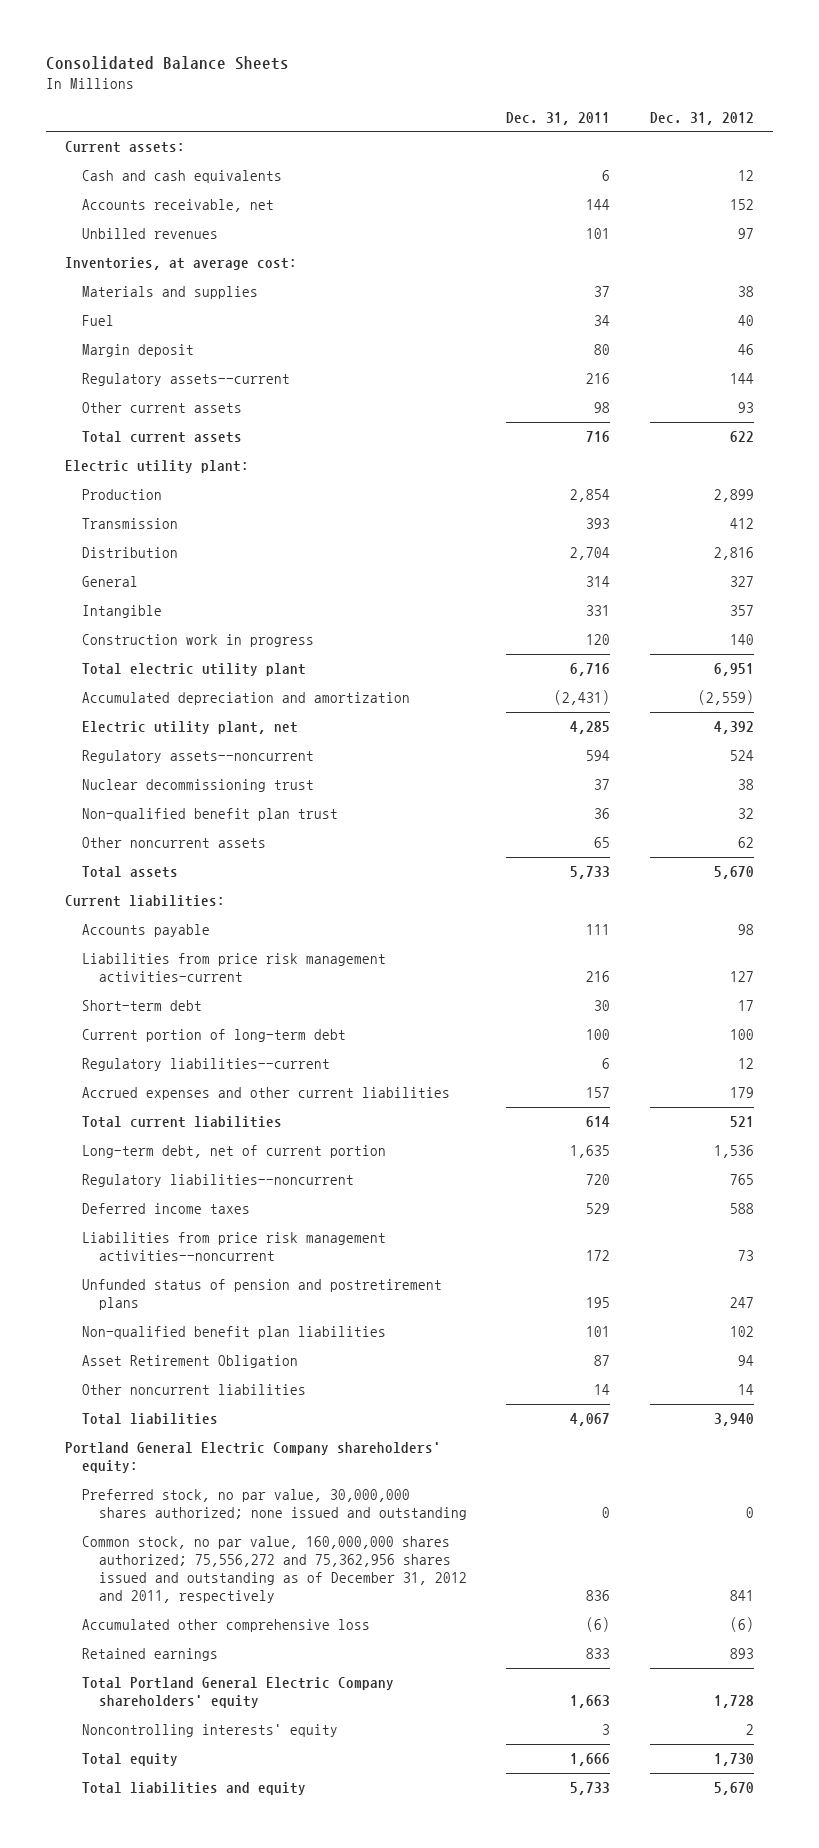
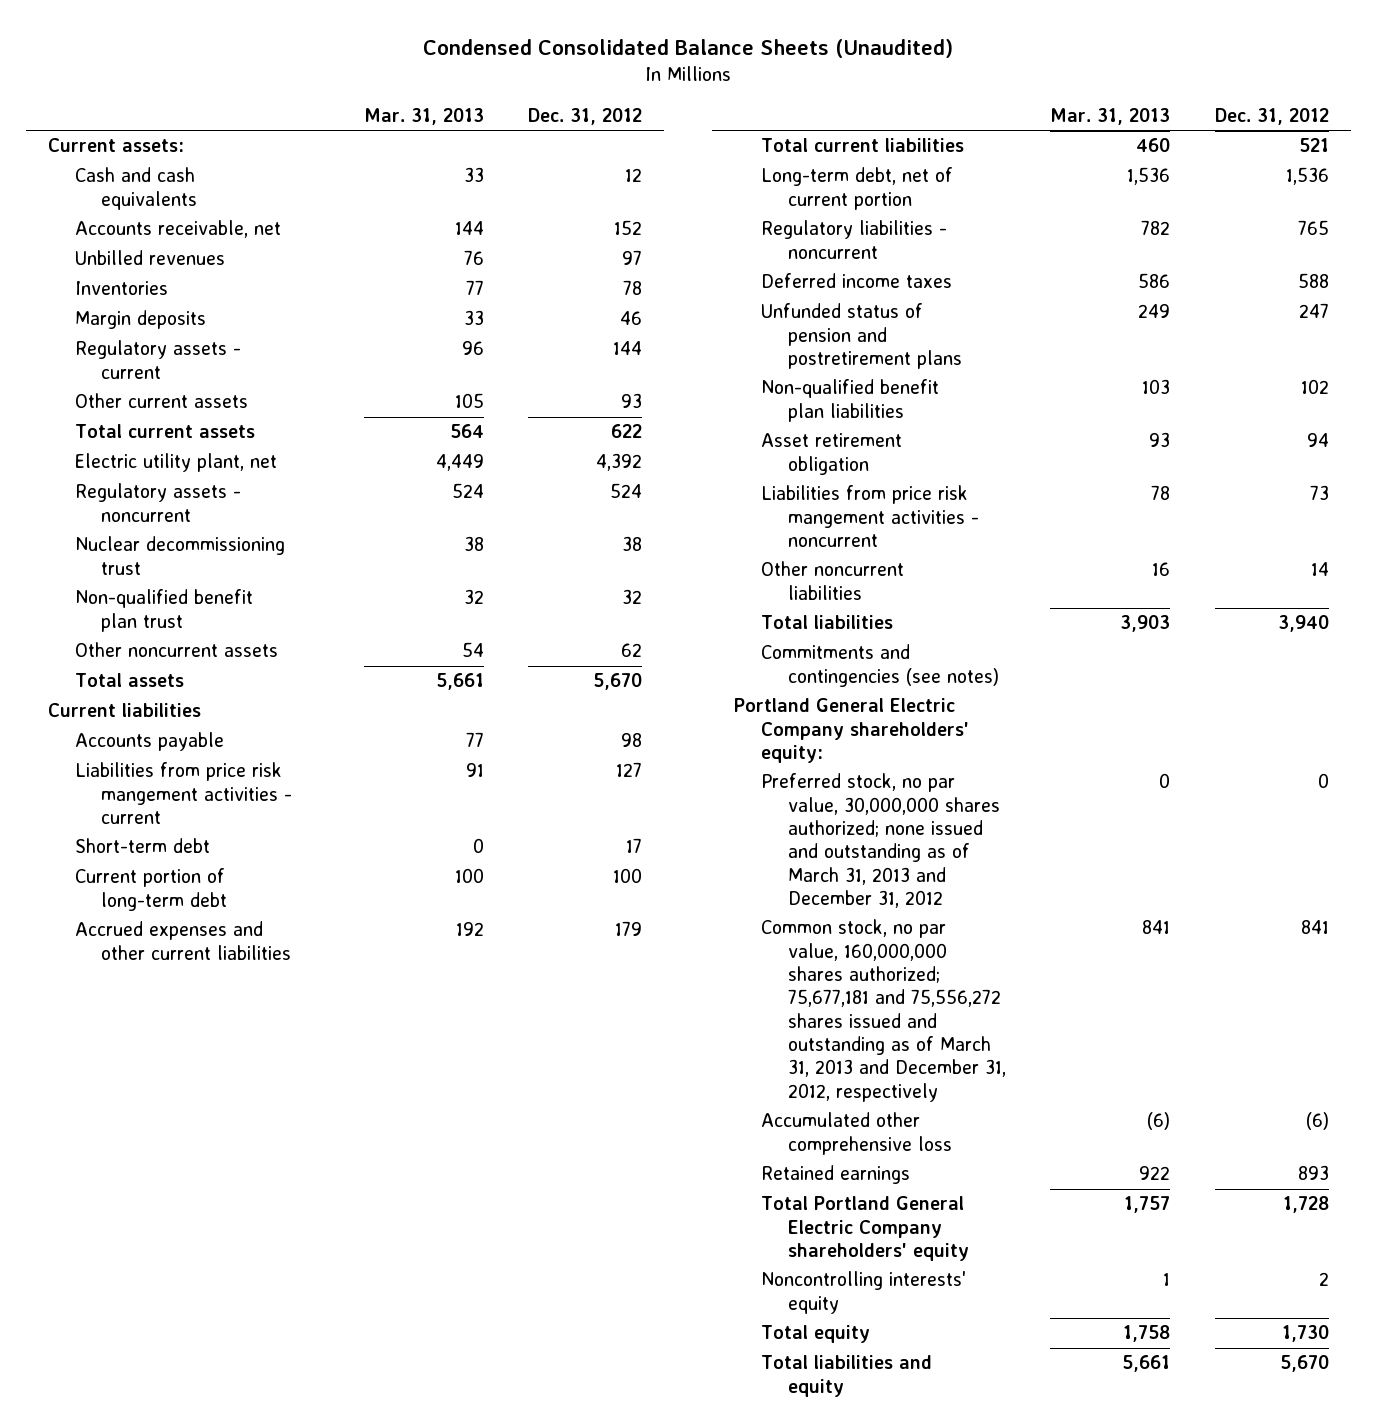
- Consolidated Balance Sheets
+ Condensed Consolidated Balance Sheets (Unaudited)
- | Dec. 31, 2011 | Dec. 31, 2012
+ | Mar. 31, 2013 | Dec. 31, 2012
- Inventories, at average cost:
- Materials and supplies | 37 | 38
- Fuel | 34 | 40
- Margin deposit | 80 | 46
- Regulatory assets--current | 216 | 144
+ Inventories | 77 | 78
+ Margin deposits | 33 | 46
+ Regulatory assets - current | 96 | 144
- Electric utility plant:
- Production | 2,854 | 2,899
- Transmission | 393 | 412
- Distribution | 2,704 | 2,816
- General | 314 | 327
- Intangible | 331 | 357
- Construction work in progress | 120 | 140
- Total electric utility plant | 6,716 | 6,951
- Accumulated depreciation and amortization | (2,431) | (2,559)
- Regulatory assets--noncurrent | 594 | 524
+ Regulatory assets - noncurrent | 524 | 524
- Current liabilities:
+ Current liabilities
- Liabilities from price risk management activities-current | 216 | 127
+ Liabilities from price risk mangement activities - current | 91 | 127
- Regulatory liabilities--current | 6 | 12
- Regulatory liabilities--noncurrent | 720 | 765
+ Regulatory liabilities - noncurrent | 782 | 765
- Liabilities from price risk management activities--noncurrent | 172 | 73
- Asset Retirement Obligation | 87 | 94
+ Asset retirement obligation | 93 | 94
+ Liabilities from price risk mangement activities - noncurrent | 78 | 73
+ Commitments and contingencies (see notes)
- Preferred stock, no par value, 30,000,000 shares authorized; none issued and outstanding | 0 | 0
- Common stock, no par value, 160,000,000 shares authorized; 75,556,272 and 75,362,956 shares issued and outstanding as of December 31, 2012 and 2011, respectively | 836 | 841
+ Preferred stock, no par value, 30,000,000 shares authorized; none issued and outstanding as of March 31, 2013 and December 31, 2012 | 0 | 0
+ Common stock, no par value, 160,000,000 shares authorized; 75,677,181 and 75,556,272 shares issued and outstanding as of March 31, 2013 and December 31, 2012, respectively | 841 | 841

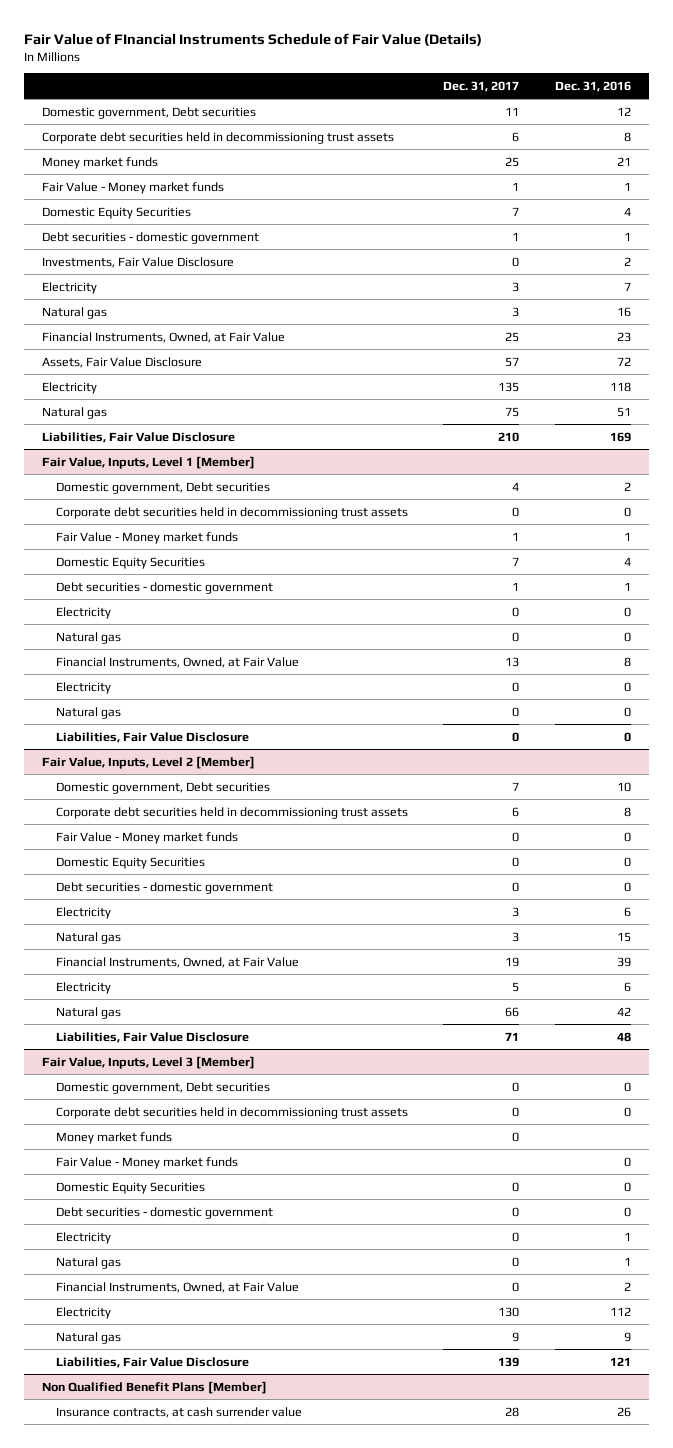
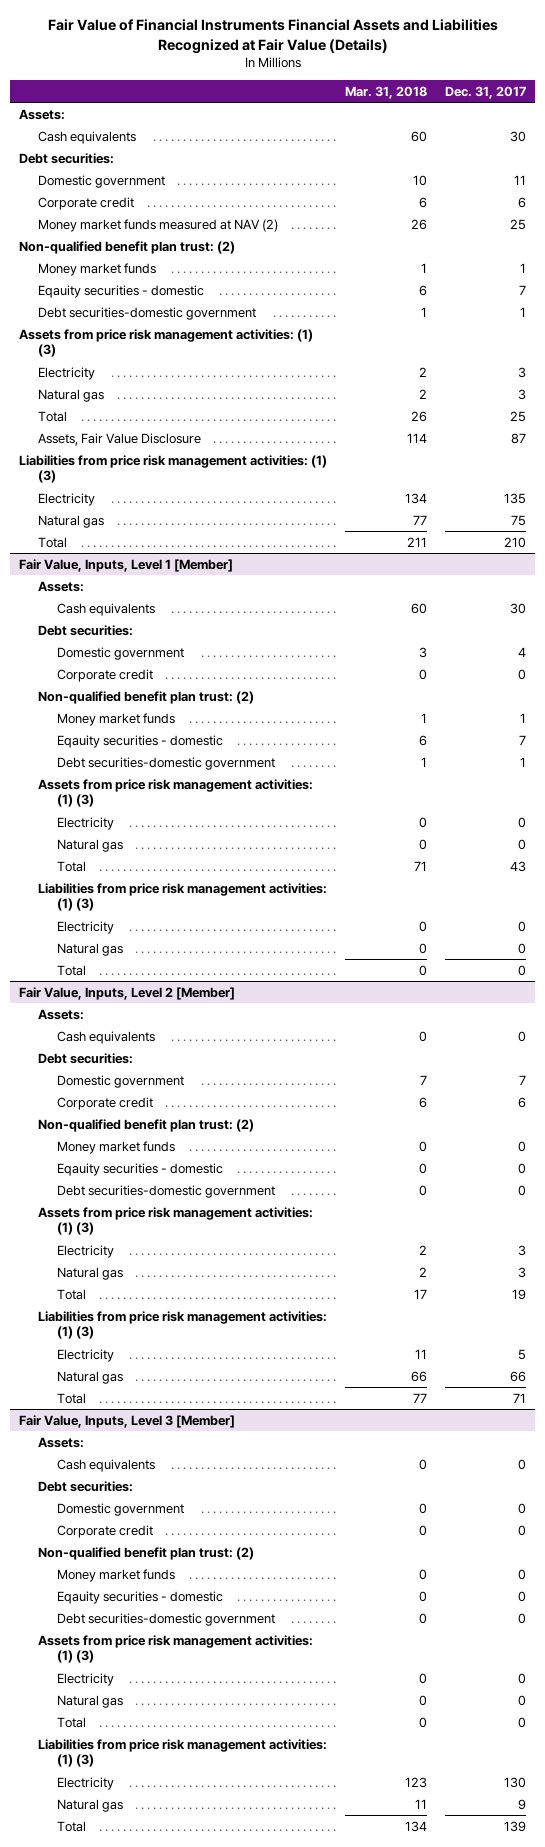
- Fair Value of FInancial Instruments Schedule of Fair Value (Details)
+ Fair Value of Financial Instruments Financial Assets and Liabilities Recognized at Fair Value (Details)
- | Dec. 31, 2017 | Dec. 31, 2016
+ | Mar. 31, 2018 | Dec. 31, 2017
- Domestic government, Debt securities | 11 | 12
- Corporate debt securities held in decommissioning trust assets | 6 | 8
- Money market funds | 25 | 21
- Fair Value - Money market funds | 1 | 1
- Domestic Equity Securities | 7 | 4
- Debt securities - domestic government | 1 | 1
- Investments, Fair Value Disclosure | 0 | 2
+ Assets:
+ Cash equivalents | 60 | 30
+ Debt securities:
+ Domestic government | 10 | 11
+ Corporate credit | 6 | 6
+ Money market funds measured at NAV (2) | 26 | 25
+ Non-qualified benefit plan trust: (2)
+ Money market funds | 1 | 1
+ Eqauity securities - domestic | 6 | 7
+ Debt securities-domestic government | 1 | 1
+ Assets from price risk management activities: (1) (3)
- Financial Instruments, Owned, at Fair Value | 25 | 23
- Assets, Fair Value Disclosure | 57 | 72
+ Total | 26 | 25
+ Assets, Fair Value Disclosure | 114 | 87
+ Liabilities from price risk management activities: (1) (3)
- Liabilities, Fair Value Disclosure | 210 | 169
+ Total | 211 | 210
@ Fair Value, Inputs, Level 1 [Member]
- Domestic government, Debt securities | 4 | 2
- Corporate debt securities held in decommissioning trust assets | 0 | 0
- Fair Value - Money market funds | 1 | 1
- Domestic Equity Securities | 7 | 4
- Debt securities - domestic government | 1 | 1
+ Assets:
+ Cash equivalents | 60 | 30
+ Debt securities:
+ Domestic government | 3 | 4
+ Corporate credit | 0 | 0
+ Non-qualified benefit plan trust: (2)
+ Money market funds | 1 | 1
+ Eqauity securities - domestic | 6 | 7
+ Debt securities-domestic government | 1 | 1
+ Assets from price risk management activities: (1) (3)
- Financial Instruments, Owned, at Fair Value | 13 | 8
+ Total | 71 | 43
+ Liabilities from price risk management activities: (1) (3)
- Liabilities, Fair Value Disclosure | 0 | 0
+ Total | 0 | 0
@ Fair Value, Inputs, Level 2 [Member]
- Domestic government, Debt securities | 7 | 10
- Corporate debt securities held in decommissioning trust assets | 6 | 8
- Fair Value - Money market funds | 0 | 0
- Domestic Equity Securities | 0 | 0
- Debt securities - domestic government | 0 | 0
+ Assets:
+ Cash equivalents | 0 | 0
+ Debt securities:
+ Domestic government | 7 | 7
+ Corporate credit | 6 | 6
+ Non-qualified benefit plan trust: (2)
+ Money market funds | 0 | 0
+ Eqauity securities - domestic | 0 | 0
+ Debt securities-domestic government | 0 | 0
+ Assets from price risk management activities: (1) (3)
- Financial Instruments, Owned, at Fair Value | 19 | 39
+ Total | 17 | 19
+ Liabilities from price risk management activities: (1) (3)
- Liabilities, Fair Value Disclosure | 71 | 48
+ Total | 77 | 71
@ Fair Value, Inputs, Level 3 [Member]
- Domestic government, Debt securities | 0 | 0
- Corporate debt securities held in decommissioning trust assets | 0 | 0
+ Assets:
+ Cash equivalents | 0 | 0
+ Debt securities:
+ Domestic government | 0 | 0
+ Corporate credit | 0 | 0
+ Non-qualified benefit plan trust: (2)
- Fair Value - Money market funds | | 0
- Domestic Equity Securities | 0 | 0
- Debt securities - domestic government | 0 | 0
+ Eqauity securities - domestic | 0 | 0
+ Debt securities-domestic government | 0 | 0
+ Assets from price risk management activities: (1) (3)
- Financial Instruments, Owned, at Fair Value | 0 | 2
+ Total | 0 | 0
+ Liabilities from price risk management activities: (1) (3)
- Liabilities, Fair Value Disclosure | 139 | 121
- Non Qualified Benefit Plans [Member]
- Insurance contracts, at cash surrender value | 28 | 26
@ Fair Value, Inputs, Level 3 [Member]
+ Total | 134 | 139

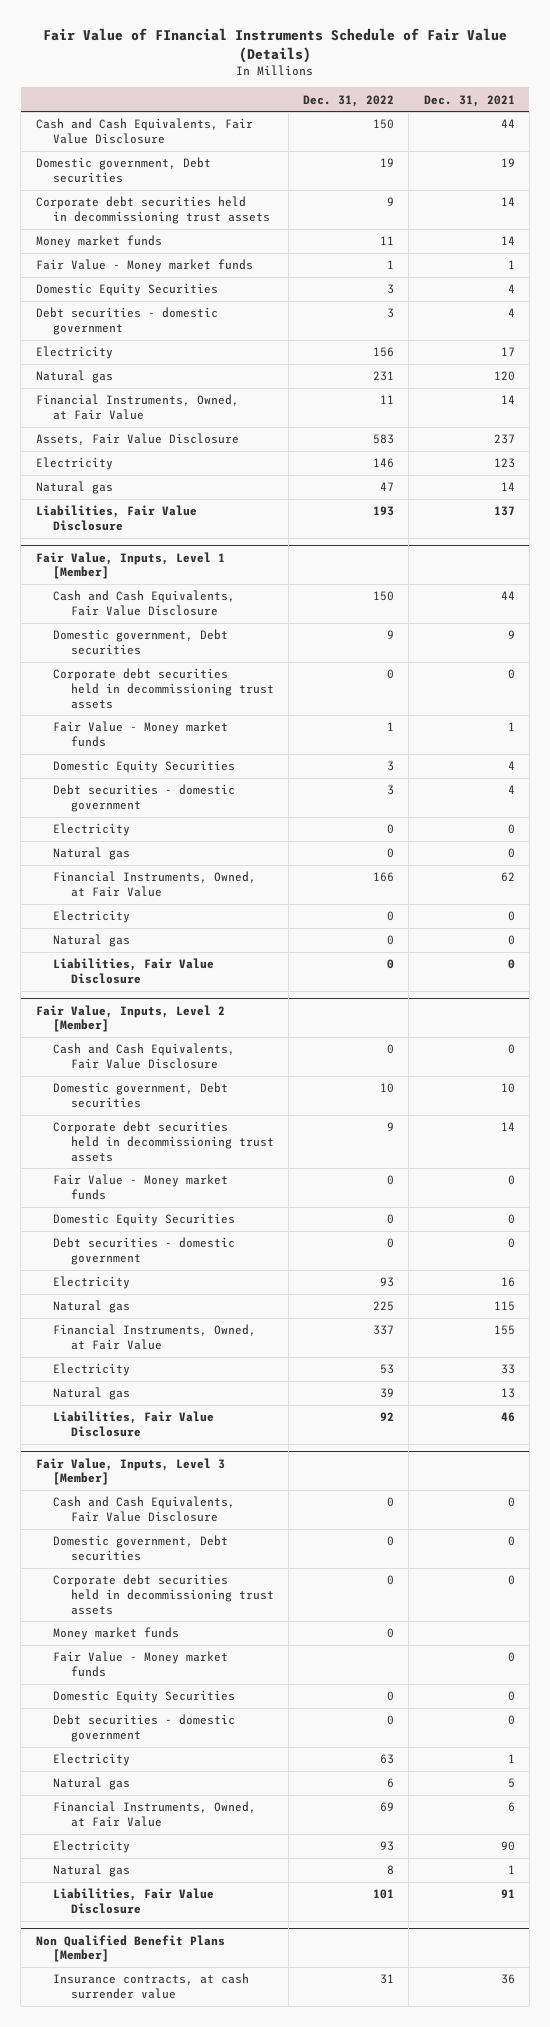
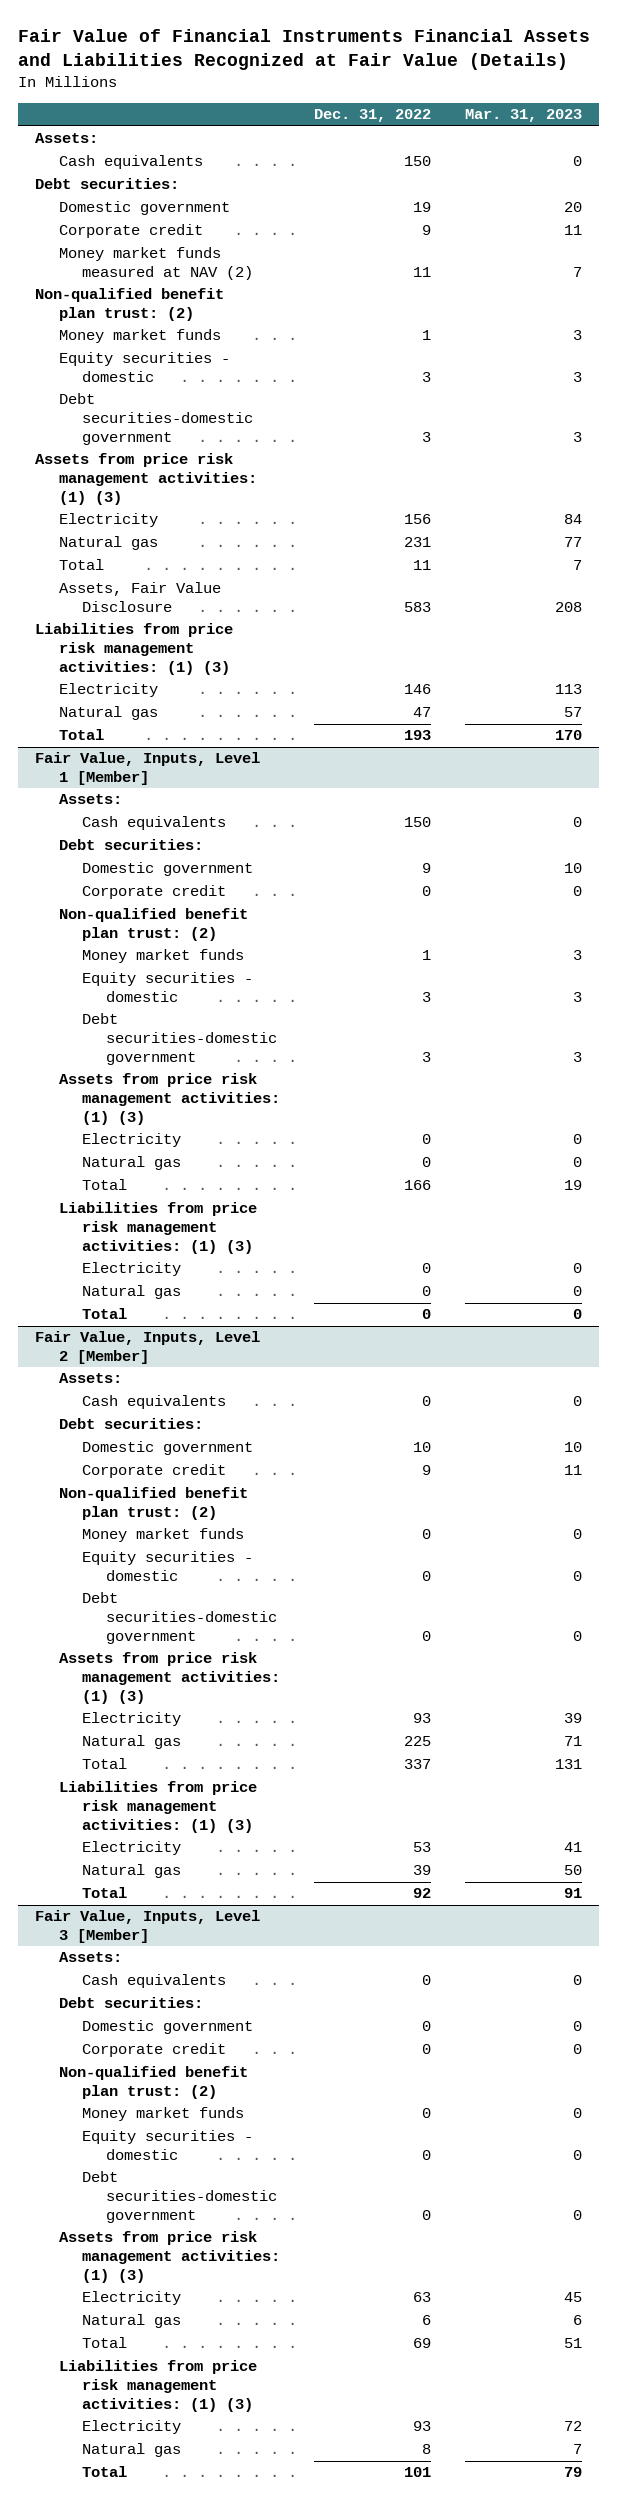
- Fair Value of FInancial Instruments Schedule of Fair Value (Details)
+ Fair Value of Financial Instruments Financial Assets and Liabilities Recognized at Fair Value (Details)
- | Dec. 31, 2022 | Dec. 31, 2021
+ | Dec. 31, 2022 | Mar. 31, 2023
- Cash and Cash Equivalents, Fair Value Disclosure | 150 | 44
- Domestic government, Debt securities | 19 | 19
- Corporate debt securities held in decommissioning trust assets | 9 | 14
- Money market funds | 11 | 14
- Fair Value - Money market funds | 1 | 1
- Domestic Equity Securities | 3 | 4
- Debt securities - domestic government | 3 | 4
+ Assets:
+ Cash equivalents | 150 | 0
+ Debt securities:
+ Domestic government | 19 | 20
+ Corporate credit | 9 | 11
+ Money market funds measured at NAV (2) | 11 | 7
+ Non-qualified benefit plan trust: (2)
+ Money market funds | 1 | 3
+ Equity securities - domestic | 3 | 3
+ Debt securities-domestic government | 3 | 3
+ Assets from price risk management activities: (1) (3)
- Financial Instruments, Owned, at Fair Value | 11 | 14
+ Total | 11 | 7
+ Liabilities from price risk management activities: (1) (3)
- Liabilities, Fair Value Disclosure | 193 | 137
+ Total | 193 | 170
@ Fair Value, Inputs, Level 1 [Member]
- Cash and Cash Equivalents, Fair Value Disclosure | 150 | 44
- Domestic government, Debt securities | 9 | 9
- Corporate debt securities held in decommissioning trust assets | 0 | 0
- Fair Value - Money market funds | 1 | 1
- Domestic Equity Securities | 3 | 4
- Debt securities - domestic government | 3 | 4
+ Assets:
+ Cash equivalents | 150 | 0
+ Debt securities:
+ Domestic government | 9 | 10
+ Corporate credit | 0 | 0
+ Non-qualified benefit plan trust: (2)
+ Money market funds | 1 | 3
+ Equity securities - domestic | 3 | 3
+ Debt securities-domestic government | 3 | 3
+ Assets from price risk management activities: (1) (3)
- Financial Instruments, Owned, at Fair Value | 166 | 62
+ Total | 166 | 19
+ Liabilities from price risk management activities: (1) (3)
- Liabilities, Fair Value Disclosure | 0 | 0
+ Total | 0 | 0
@ Fair Value, Inputs, Level 2 [Member]
- Cash and Cash Equivalents, Fair Value Disclosure | 0 | 0
- Domestic government, Debt securities | 10 | 10
- Corporate debt securities held in decommissioning trust assets | 9 | 14
- Fair Value - Money market funds | 0 | 0
- Domestic Equity Securities | 0 | 0
- Debt securities - domestic government | 0 | 0
+ Assets:
+ Cash equivalents | 0 | 0
+ Debt securities:
+ Domestic government | 10 | 10
+ Corporate credit | 9 | 11
+ Non-qualified benefit plan trust: (2)
+ Money market funds | 0 | 0
+ Equity securities - domestic | 0 | 0
+ Debt securities-domestic government | 0 | 0
+ Assets from price risk management activities: (1) (3)
- Financial Instruments, Owned, at Fair Value | 337 | 155
+ Total | 337 | 131
+ Liabilities from price risk management activities: (1) (3)
- Liabilities, Fair Value Disclosure | 92 | 46
+ Total | 92 | 91
@ Fair Value, Inputs, Level 3 [Member]
- Cash and Cash Equivalents, Fair Value Disclosure | 0 | 0
- Domestic government, Debt securities | 0 | 0
- Corporate debt securities held in decommissioning trust assets | 0 | 0
+ Assets:
+ Cash equivalents | 0 | 0
+ Debt securities:
+ Domestic government | 0 | 0
+ Corporate credit | 0 | 0
+ Non-qualified benefit plan trust: (2)
- Fair Value - Money market funds | | 0
- Domestic Equity Securities | 0 | 0
- Debt securities - domestic government | 0 | 0
+ Equity securities - domestic | 0 | 0
+ Debt securities-domestic government | 0 | 0
+ Assets from price risk management activities: (1) (3)
- Financial Instruments, Owned, at Fair Value | 69 | 6
+ Total | 69 | 51
+ Liabilities from price risk management activities: (1) (3)
- Liabilities, Fair Value Disclosure | 101 | 91
- Non Qualified Benefit Plans [Member]
- Insurance contracts, at cash surrender value | 31 | 36
@ Fair Value, Inputs, Level 3 [Member]
+ Total | 101 | 79

